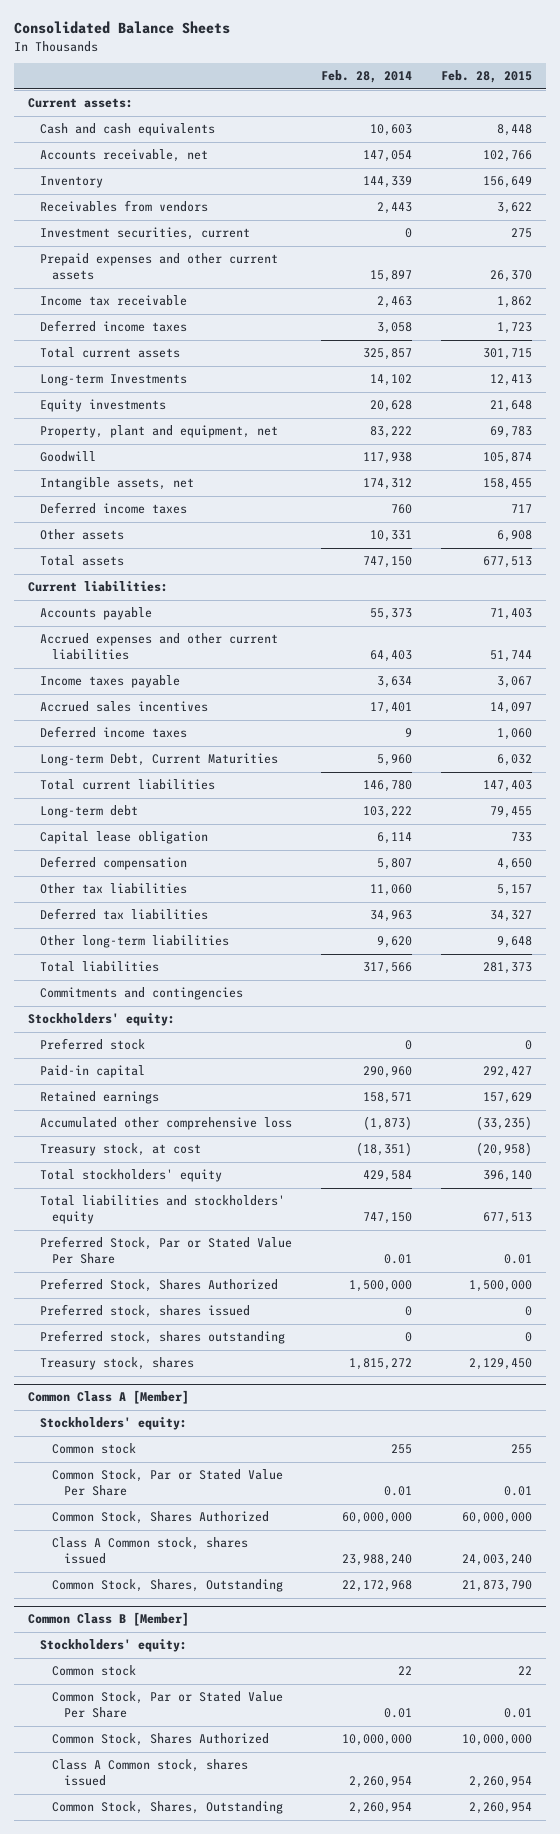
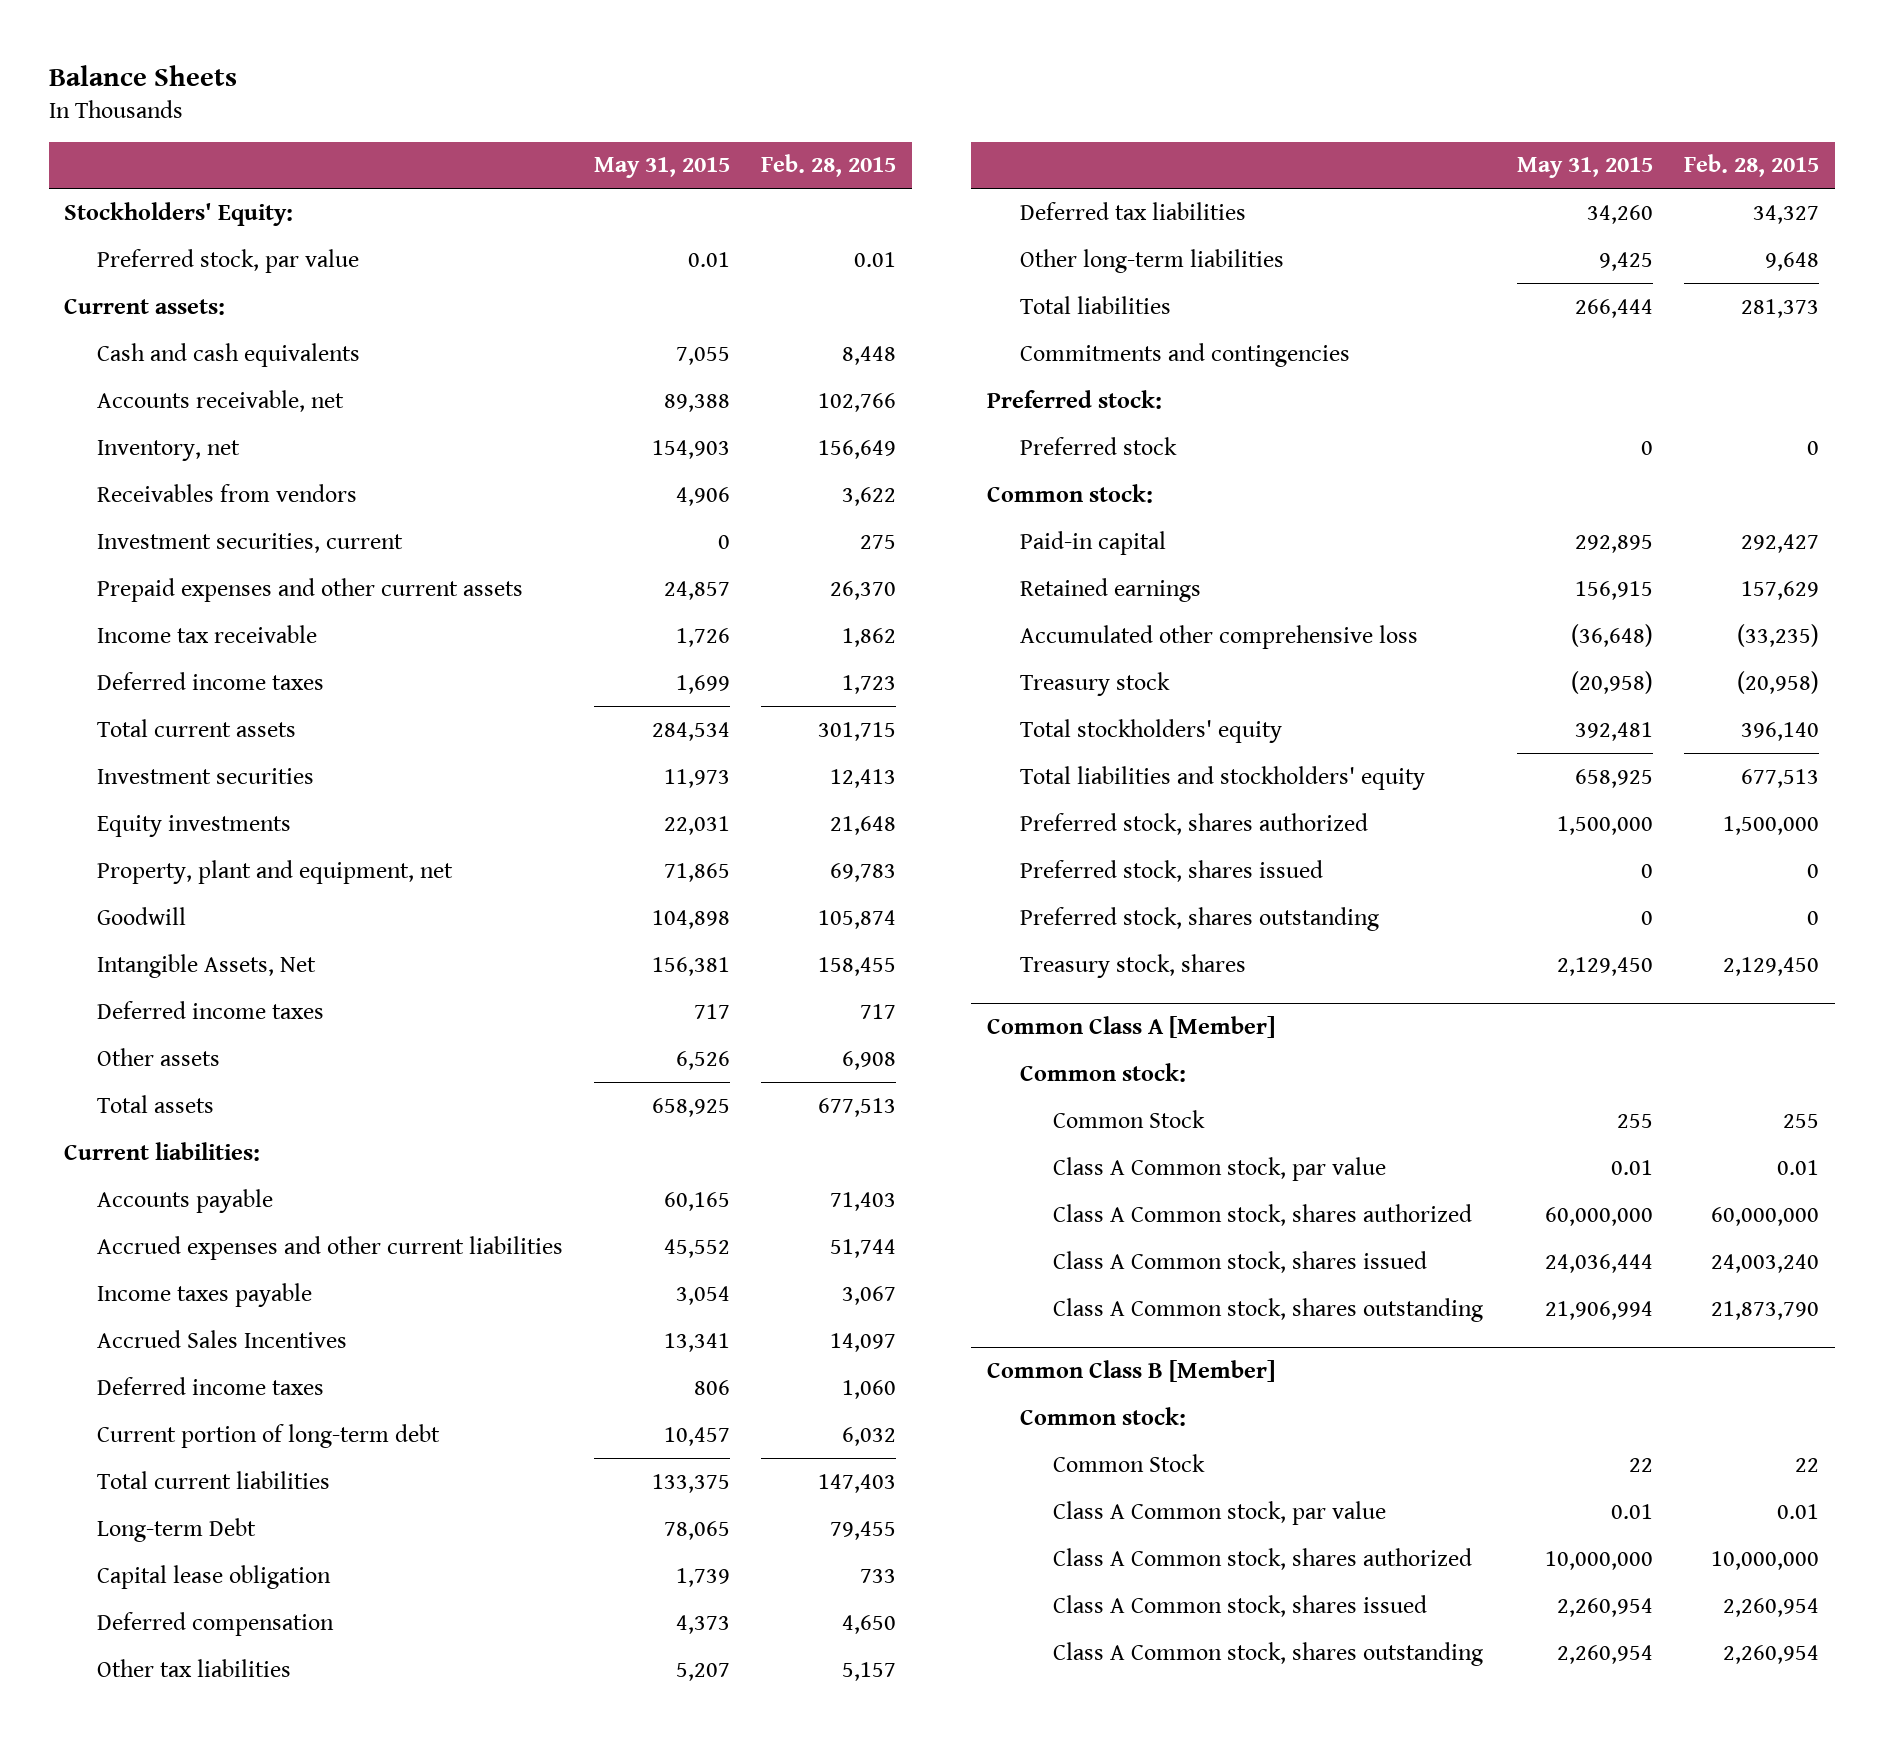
- Consolidated Balance Sheets
+ Balance Sheets
- | Feb. 28, 2014 | Feb. 28, 2015
+ | May 31, 2015 | Feb. 28, 2015
+ Stockholders' Equity:
+ Preferred stock, par value | 0.01 | 0.01
- Inventory | 144,339 | 156,649
+ Inventory, net | 154,903 | 156,649
- Long-term Investments | 14,102 | 12,413
+ Investment securities | 11,973 | 12,413
- Intangible assets, net | 174,312 | 158,455
+ Intangible Assets, Net | 156,381 | 158,455
- Accrued sales incentives | 17,401 | 14,097
+ Accrued Sales Incentives | 13,341 | 14,097
- Long-term Debt, Current Maturities | 5,960 | 6,032
+ Current portion of long-term debt | 10,457 | 6,032
- Long-term debt | 103,222 | 79,455
+ Long-term Debt | 78,065 | 79,455
- Stockholders' equity:
+ Preferred stock:
+ Common stock:
- Treasury stock, at cost | (18,351) | (20,958)
+ Treasury stock | (20,958) | (20,958)
- Preferred Stock, Par or Stated Value Per Share | 0.01 | 0.01
- Preferred Stock, Shares Authorized | 1,500,000 | 1,500,000
+ Preferred stock, shares authorized | 1,500,000 | 1,500,000
@ Common Class A [Member]
- Stockholders' equity:
- Common stock | 255 | 255
- Common Stock, Par or Stated Value Per Share | 0.01 | 0.01
- Common Stock, Shares Authorized | 60,000,000 | 60,000,000
+ Common stock:
+ Common Stock | 255 | 255
+ Class A Common stock, par value | 0.01 | 0.01
+ Class A Common stock, shares authorized | 60,000,000 | 60,000,000
- Common Stock, Shares, Outstanding | 22,172,968 | 21,873,790
+ Class A Common stock, shares outstanding | 21,906,994 | 21,873,790
@ Common Class B [Member]
- Stockholders' equity:
- Common stock | 22 | 22
- Common Stock, Par or Stated Value Per Share | 0.01 | 0.01
- Common Stock, Shares Authorized | 10,000,000 | 10,000,000
+ Common stock:
+ Common Stock | 22 | 22
+ Class A Common stock, par value | 0.01 | 0.01
+ Class A Common stock, shares authorized | 10,000,000 | 10,000,000
- Common Stock, Shares, Outstanding | 2,260,954 | 2,260,954
+ Class A Common stock, shares outstanding | 2,260,954 | 2,260,954

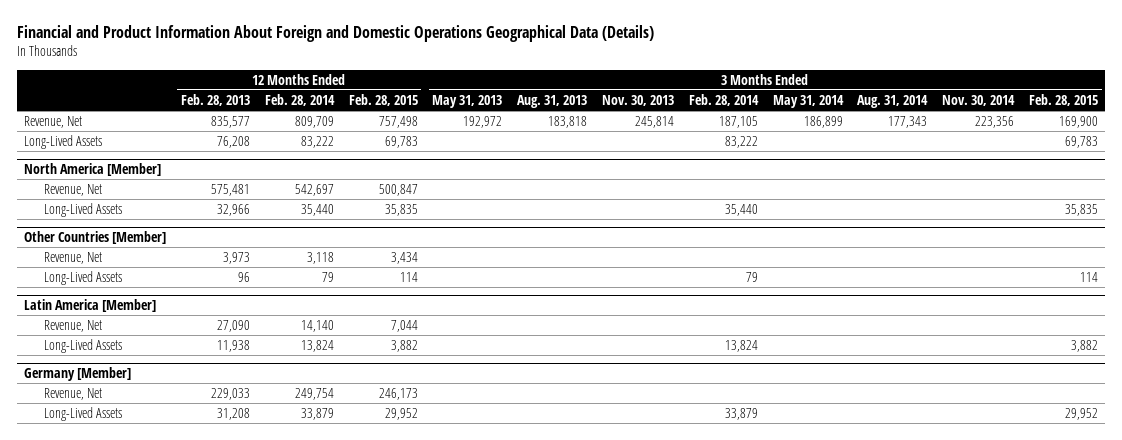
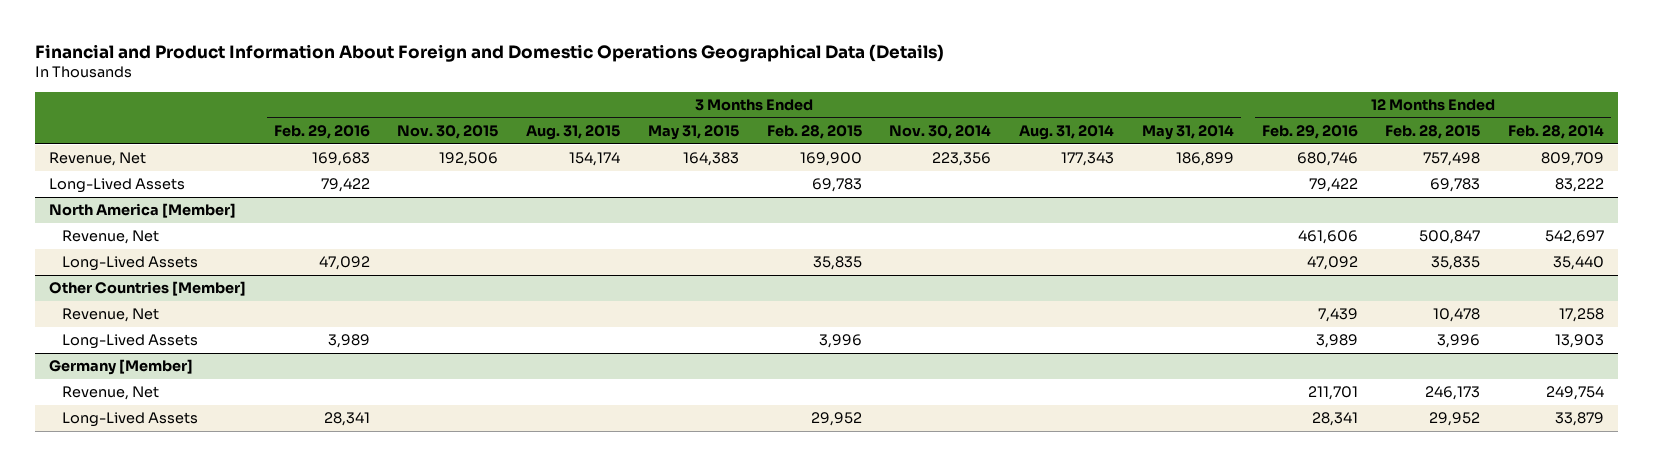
- | 12 Months Ended Feb. 28, 2013 | 12 Months Ended Feb. 28, 2014 | 12 Months Ended Feb. 28, 2015 | 3 Months Ended May 31, 2013 | 3 Months Ended Aug. 31, 2013 | 3 Months Ended Nov. 30, 2013 | 3 Months Ended Feb. 28, 2014 | 3 Months Ended May 31, 2014 | 3 Months Ended Aug. 31, 2014 | 3 Months Ended Nov. 30, 2014 | 3 Months Ended Feb. 28, 2015
+ | 3 Months Ended Feb. 29, 2016 | 3 Months Ended Nov. 30, 2015 | 3 Months Ended Aug. 31, 2015 | 3 Months Ended May 31, 2015 | 3 Months Ended Feb. 28, 2015 | 3 Months Ended Nov. 30, 2014 | 3 Months Ended Aug. 31, 2014 | 3 Months Ended May 31, 2014 | 12 Months Ended Feb. 29, 2016 | 12 Months Ended Feb. 28, 2015 | 12 Months Ended Feb. 28, 2014
@ Other Countries [Member]
- Revenue, Net | 3,973 | 3,118 | 3,434 | | | | | | | |
- Long-Lived Assets | 96 | 79 | 114 | | | | 79 | | | | 114
- Latin America [Member]
- Revenue, Net | 27,090 | 14,140 | 7,044 | | | | | | | |
- Long-Lived Assets | 11,938 | 13,824 | 3,882 | | | | 13,824 | | | | 3,882
@ Other Countries [Member]
+ Revenue, Net | | | | | | | | | 7,439 | 10,478 | 17,258
+ Long-Lived Assets | 3,989 | | | | 3,996 | | | | 3,989 | 3,996 | 13,903

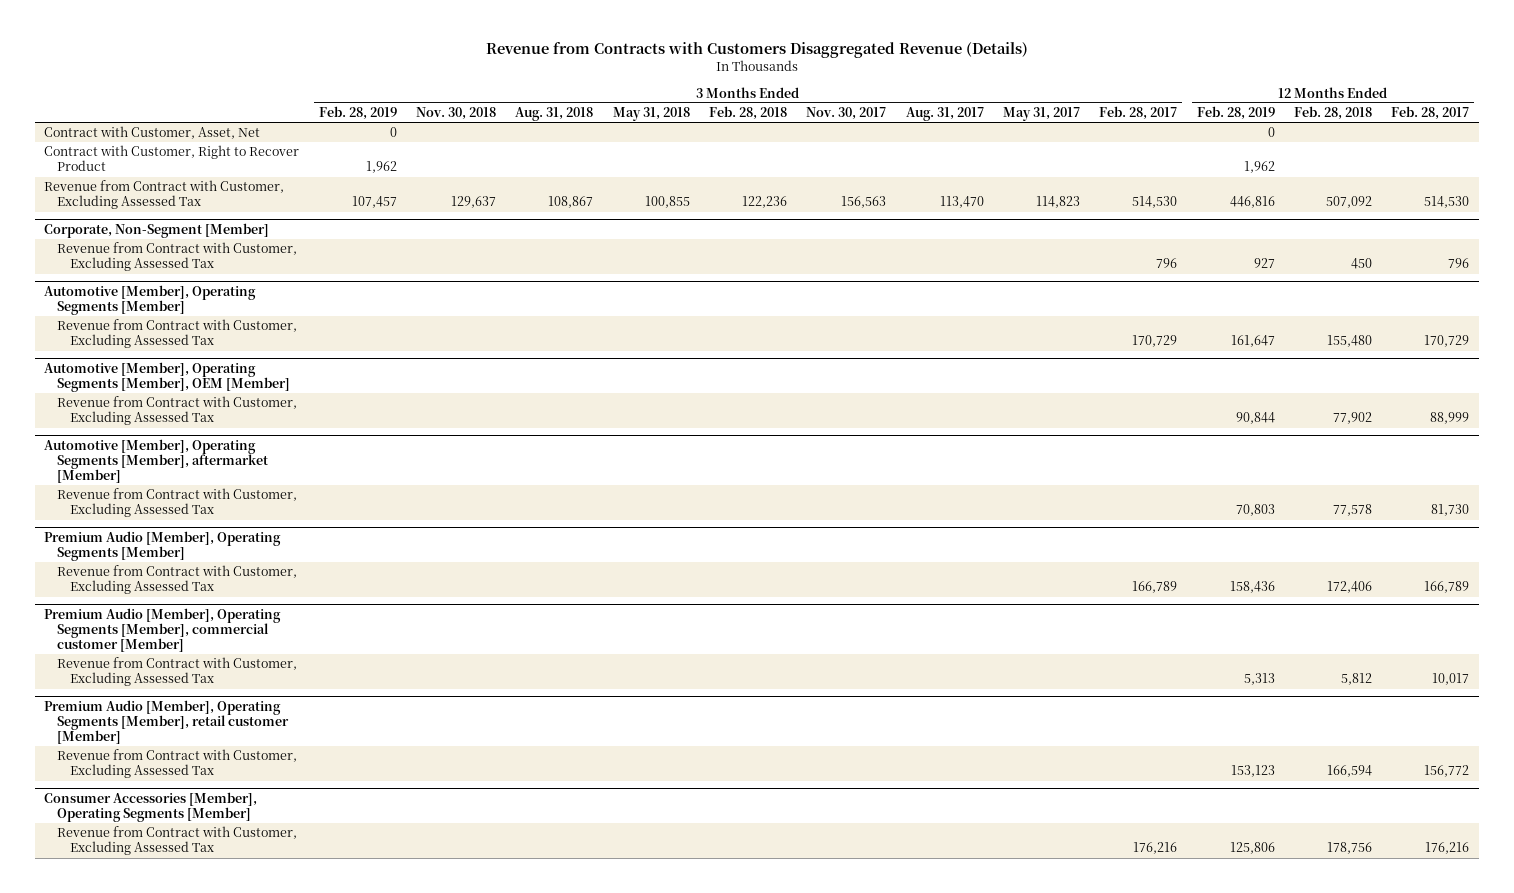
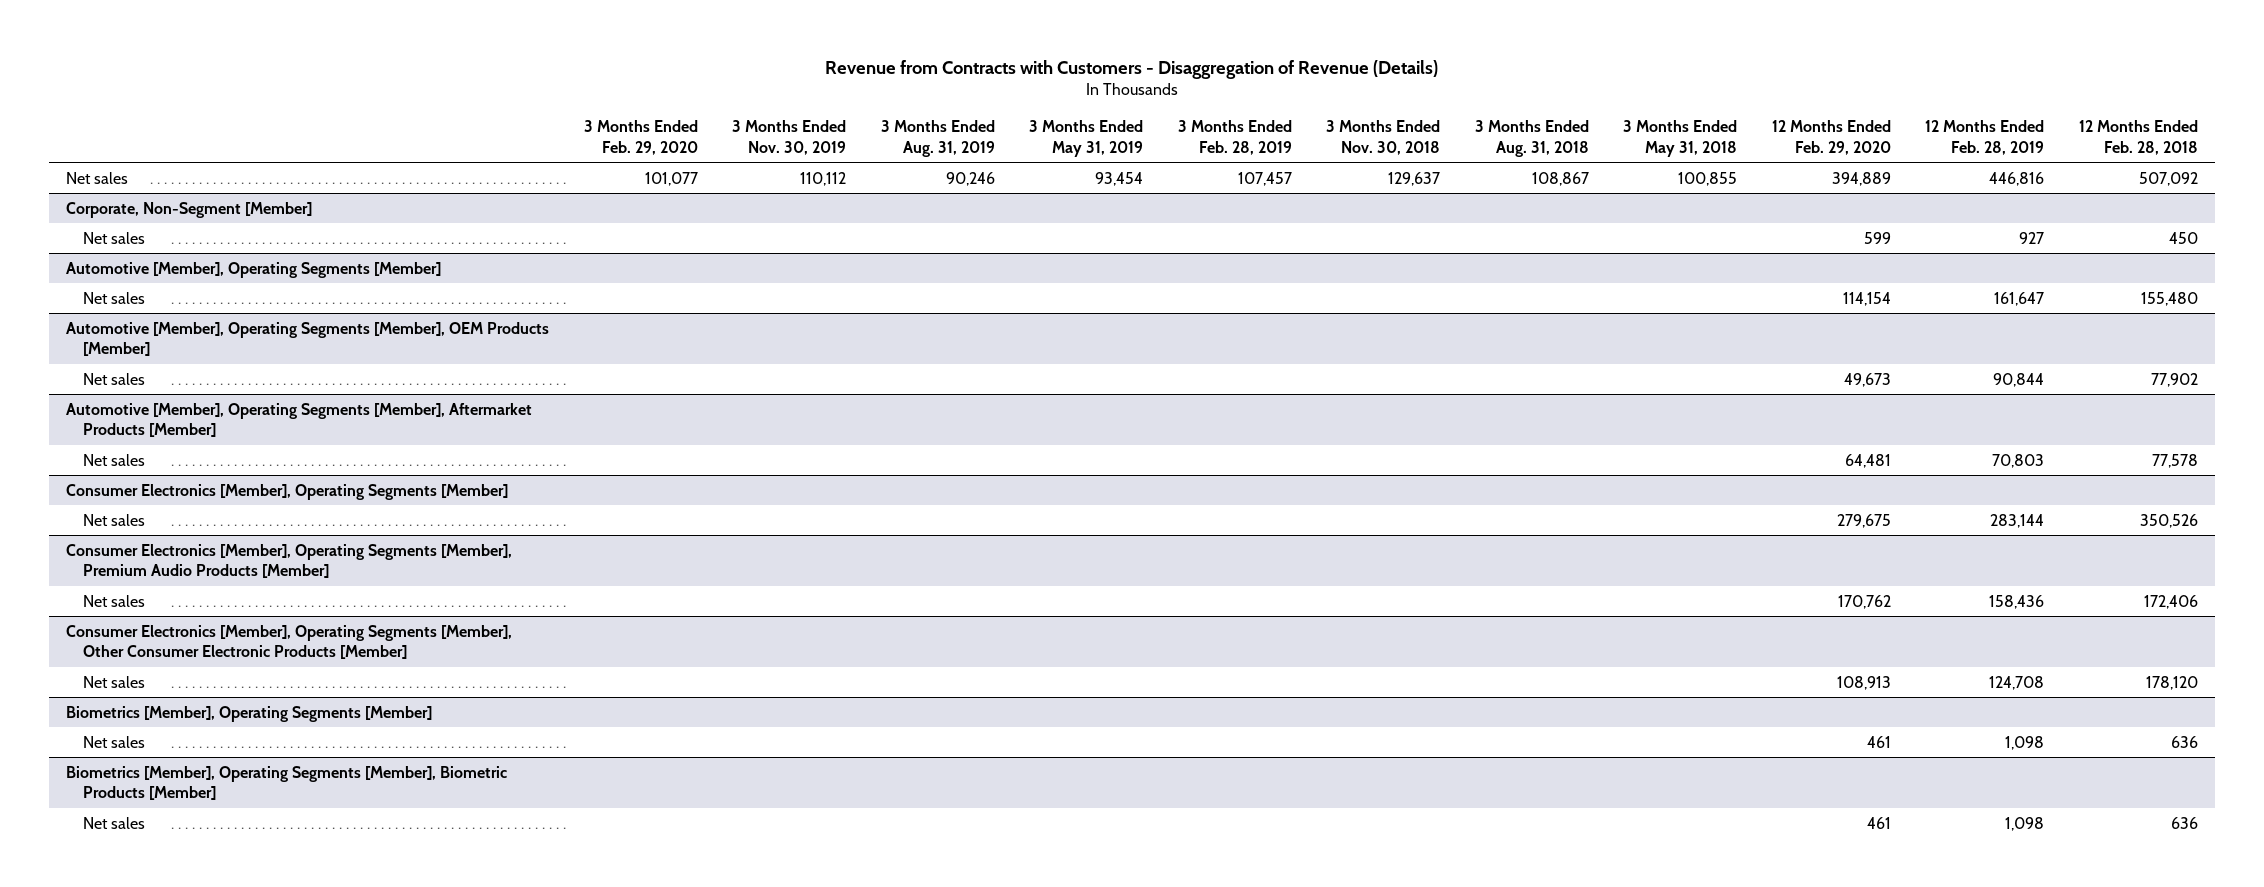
- Revenue from Contracts with Customers Disaggregated Revenue (Details)
+ Revenue from Contracts with Customers - Disaggregation of Revenue (Details)
- | 3 Months Ended Feb. 28, 2019 | 3 Months Ended Nov. 30, 2018 | 3 Months Ended Aug. 31, 2018 | 3 Months Ended May 31, 2018 | 3 Months Ended Feb. 28, 2018 | 3 Months Ended Nov. 30, 2017 | 3 Months Ended Aug. 31, 2017 | 3 Months Ended May 31, 2017 | 3 Months Ended Feb. 28, 2017 | 12 Months Ended Feb. 28, 2019 | 12 Months Ended Feb. 28, 2018 | 12 Months Ended Feb. 28, 2017
+ | 3 Months Ended Feb. 29, 2020 | 3 Months Ended Nov. 30, 2019 | 3 Months Ended Aug. 31, 2019 | 3 Months Ended May 31, 2019 | 3 Months Ended Feb. 28, 2019 | 3 Months Ended Nov. 30, 2018 | 3 Months Ended Aug. 31, 2018 | 3 Months Ended May 31, 2018 | 12 Months Ended Feb. 29, 2020 | 12 Months Ended Feb. 28, 2019 | 12 Months Ended Feb. 28, 2018
- Contract with Customer, Asset, Net | 0 | | | | | | | | | 0 | |
- Contract with Customer, Right to Recover Product | 1,962 | | | | | | | | | 1,962 | |
- Revenue from Contract with Customer, Excluding Assessed Tax | 107,457 | 129,637 | 108,867 | 100,855 | 122,236 | 156,563 | 113,470 | 114,823 | 514,530 | 446,816 | 507,092 | 514,530
+ Net sales | 101,077 | 110,112 | 90,246 | 93,454 | 107,457 | 129,637 | 108,867 | 100,855 | 394,889 | 446,816 | 507,092
@ Corporate, Non-Segment [Member]
- Revenue from Contract with Customer, Excluding Assessed Tax | | | | | | | | | 796 | 927 | 450 | 796
+ Net sales | | | | | | | | | 599 | 927 | 450
@ Automotive [Member], Operating Segments [Member]
- Revenue from Contract with Customer, Excluding Assessed Tax | | | | | | | | | 170,729 | 161,647 | 155,480 | 170,729
- Automotive [Member], Operating Segments [Member], OEM [Member]
- Revenue from Contract with Customer, Excluding Assessed Tax | | | | | | | | | | 90,844 | 77,902 | 88,999
- Automotive [Member], Operating Segments [Member], aftermarket [Member]
- Revenue from Contract with Customer, Excluding Assessed Tax | | | | | | | | | | 70,803 | 77,578 | 81,730
- Premium Audio [Member], Operating Segments [Member]
- Revenue from Contract with Customer, Excluding Assessed Tax | | | | | | | | | 166,789 | 158,436 | 172,406 | 166,789
- Premium Audio [Member], Operating Segments [Member], commercial customer [Member]
- Revenue from Contract with Customer, Excluding Assessed Tax | | | | | | | | | | 5,313 | 5,812 | 10,017
- Premium Audio [Member], Operating Segments [Member], retail customer [Member]
- Revenue from Contract with Customer, Excluding Assessed Tax | | | | | | | | | | 153,123 | 166,594 | 156,772
- Consumer Accessories [Member], Operating Segments [Member]
- Revenue from Contract with Customer, Excluding Assessed Tax | | | | | | | | | 176,216 | 125,806 | 178,756 | 176,216
@ Automotive [Member], Operating Segments [Member]
+ Net sales | | | | | | | | | 114,154 | 161,647 | 155,480
+ Automotive [Member], Operating Segments [Member], OEM Products [Member]
+ Net sales | | | | | | | | | 49,673 | 90,844 | 77,902
+ Automotive [Member], Operating Segments [Member], Aftermarket Products [Member]
+ Net sales | | | | | | | | | 64,481 | 70,803 | 77,578
+ Consumer Electronics [Member], Operating Segments [Member]
+ Net sales | | | | | | | | | 279,675 | 283,144 | 350,526
+ Consumer Electronics [Member], Operating Segments [Member], Premium Audio Products [Member]
+ Net sales | | | | | | | | | 170,762 | 158,436 | 172,406
+ Consumer Electronics [Member], Operating Segments [Member], Other Consumer Electronic Products [Member]
+ Net sales | | | | | | | | | 108,913 | 124,708 | 178,120
+ Biometrics [Member], Operating Segments [Member]
+ Net sales | | | | | | | | | 461 | 1,098 | 636
+ Biometrics [Member], Operating Segments [Member], Biometric Products [Member]
+ Net sales | | | | | | | | | 461 | 1,098 | 636

